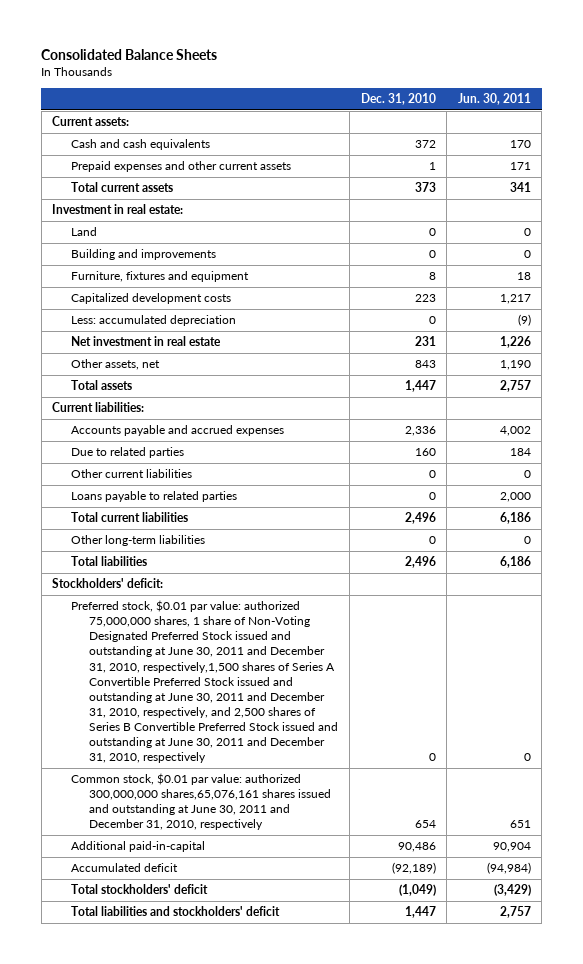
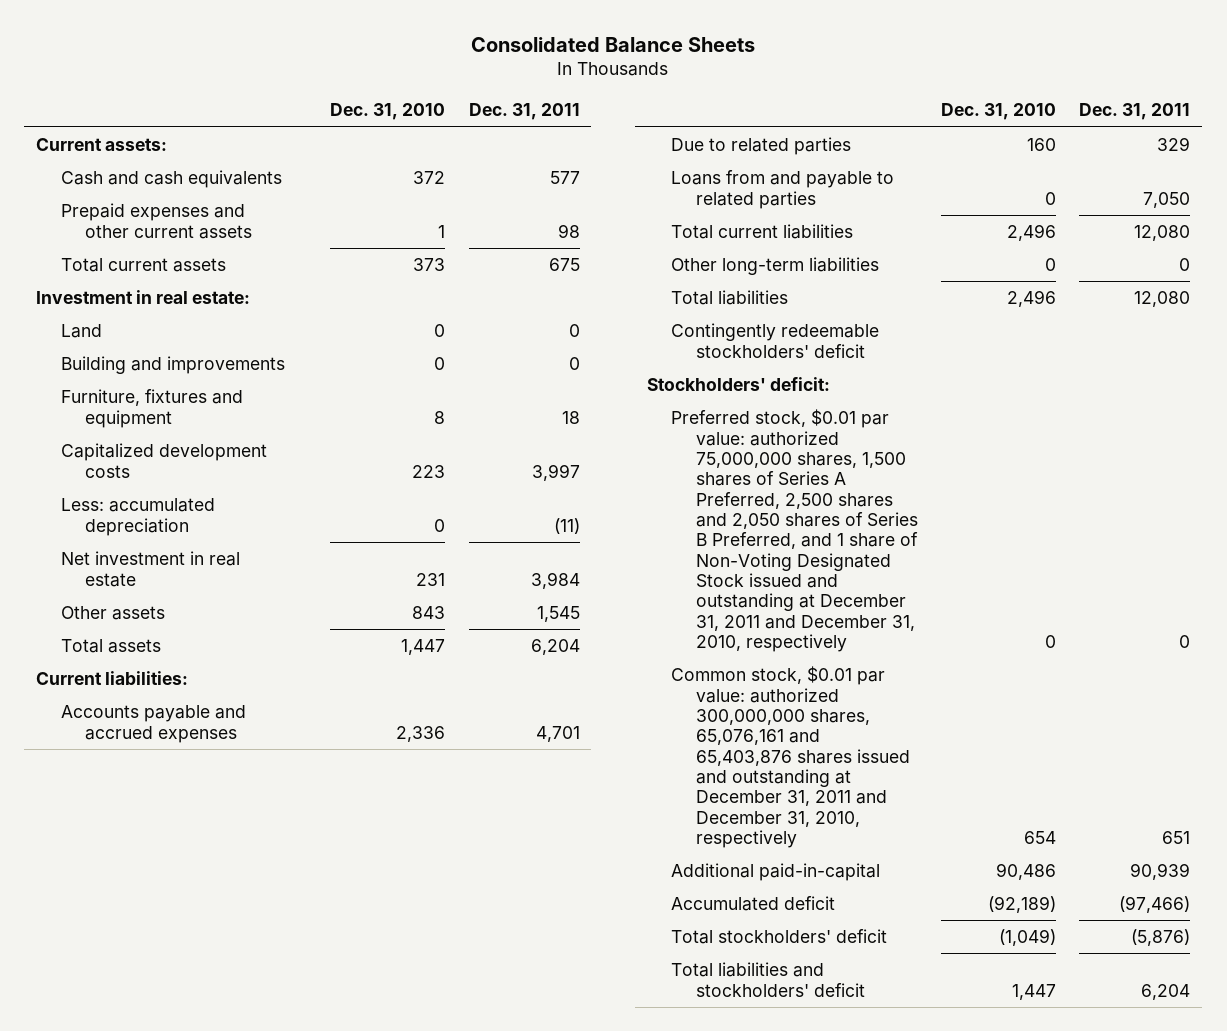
- | Dec. 31, 2010 | Jun. 30, 2011
+ | Dec. 31, 2010 | Dec. 31, 2011
- Other assets, net | 843 | 1,190
+ Other assets | 843 | 1,545
- Other current liabilities | 0 | 0
- Loans payable to related parties | 0 | 2,000
+ Loans from and payable to related parties | 0 | 7,050
+ Contingently redeemable stockholders' deficit
- Preferred stock, $0.01 par value: authorized 75,000,000 shares, 1 share of Non-Voting Designated Preferred Stock issued and outstanding at June 30, 2011 and December 31, 2010, respectively,1,500 shares of Series A Convertible Preferred Stock issued and outstanding at June 30, 2011 and December 31, 2010, respectively, and 2,500 shares of Series B Convertible Preferred Stock issued and outstanding at June 30, 2011 and December 31, 2010, respectively | 0 | 0
- Common stock, $0.01 par value: authorized 300,000,000 shares,65,076,161 shares issued and outstanding at June 30, 2011 and December 31, 2010, respectively | 654 | 651
+ Preferred stock, $0.01 par value: authorized 75,000,000 shares, 1,500 shares of Series A Preferred, 2,500 shares and 2,050 shares of Series B Preferred, and 1 share of Non-Voting Designated Stock issued and outstanding at December 31, 2011 and December 31, 2010, respectively | 0 | 0
+ Common stock, $0.01 par value: authorized 300,000,000 shares, 65,076,161 and 65,403,876 shares issued and outstanding at December 31, 2011 and December 31, 2010, respectively | 654 | 651

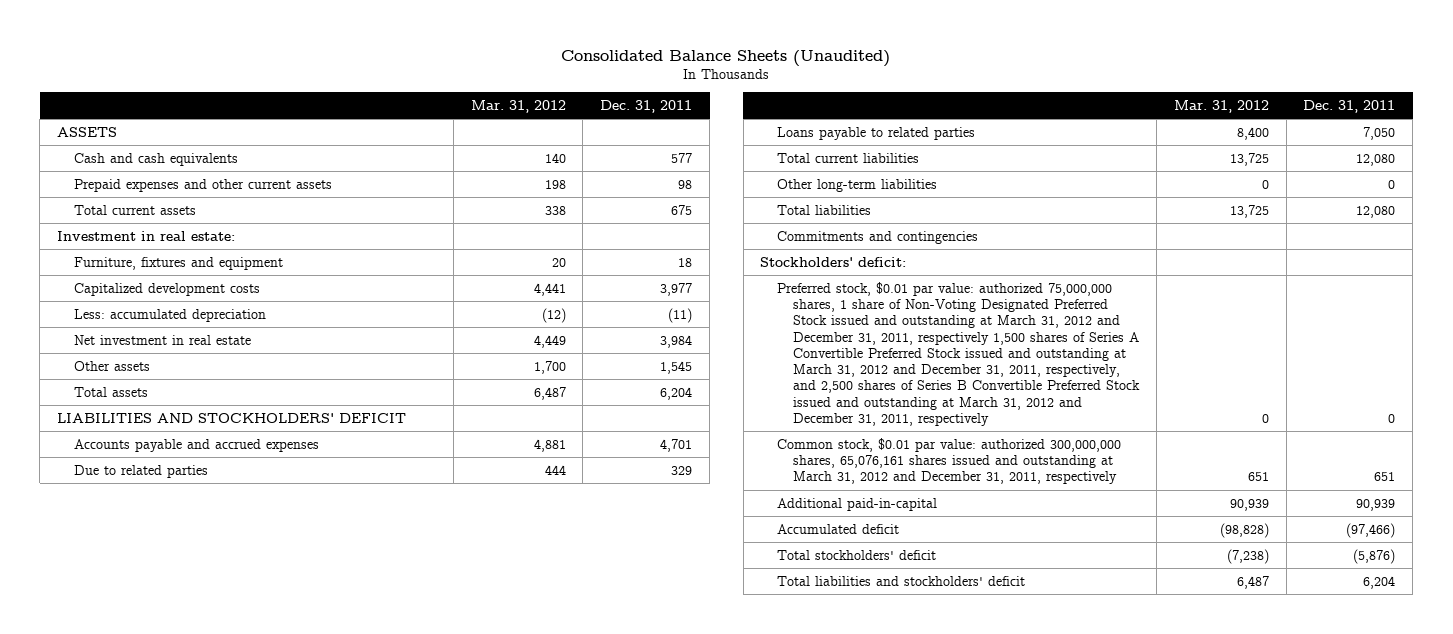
- Consolidated Balance Sheets
+ Consolidated Balance Sheets (Unaudited)
- | Dec. 31, 2010 | Dec. 31, 2011
+ | Mar. 31, 2012 | Dec. 31, 2011
- Current assets:
+ ASSETS
- Land | 0 | 0
- Building and improvements | 0 | 0
- Capitalized development costs | 223 | 3,997
+ Capitalized development costs | 4,441 | 3,977
- Current liabilities:
+ LIABILITIES AND STOCKHOLDERS' DEFICIT
- Loans from and payable to related parties | 0 | 7,050
+ Loans payable to related parties | 8,400 | 7,050
- Contingently redeemable stockholders' deficit
+ Commitments and contingencies
- Preferred stock, $0.01 par value: authorized 75,000,000 shares, 1,500 shares of Series A Preferred, 2,500 shares and 2,050 shares of Series B Preferred, and 1 share of Non-Voting Designated Stock issued and outstanding at December 31, 2011 and December 31, 2010, respectively | 0 | 0
- Common stock, $0.01 par value: authorized 300,000,000 shares, 65,076,161 and 65,403,876 shares issued and outstanding at December 31, 2011 and December 31, 2010, respectively | 654 | 651
+ Preferred stock, $0.01 par value: authorized 75,000,000 shares, 1 share of Non-Voting Designated Preferred Stock issued and outstanding at March 31, 2012 and December 31, 2011, respectively 1,500 shares of Series A Convertible Preferred Stock issued and outstanding at March 31, 2012 and December 31, 2011, respectively, and 2,500 shares of Series B Convertible Preferred Stock issued and outstanding at March 31, 2012 and December 31, 2011, respectively | 0 | 0
+ Common stock, $0.01 par value: authorized 300,000,000 shares, 65,076,161 shares issued and outstanding at March 31, 2012 and December 31, 2011, respectively | 651 | 651

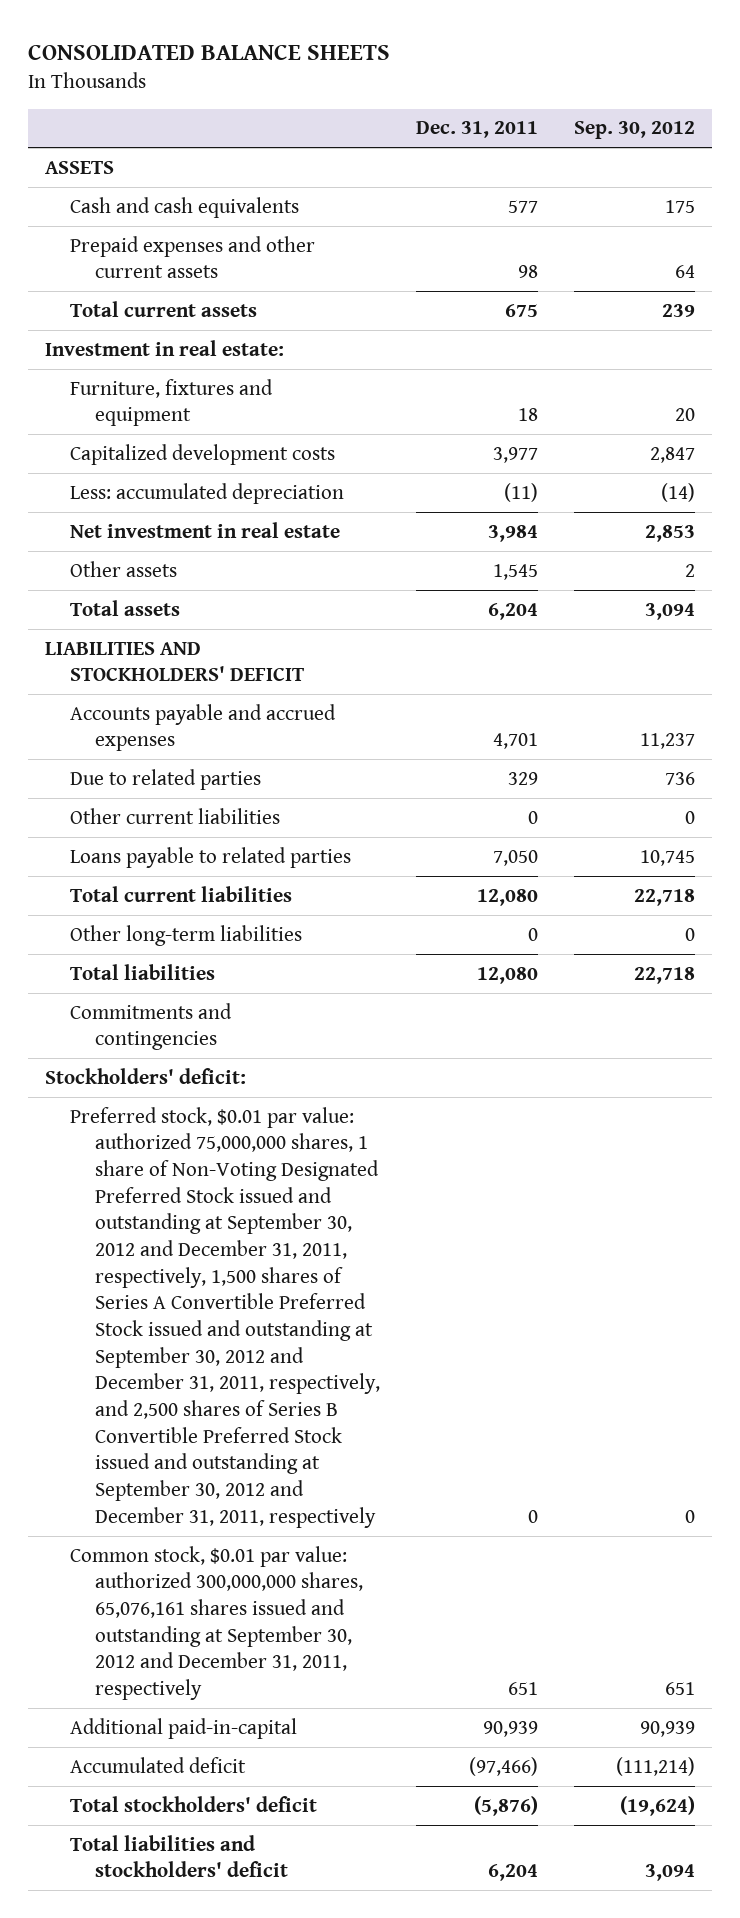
- Consolidated Balance Sheets (Unaudited)
+ CONSOLIDATED BALANCE SHEETS
- | Mar. 31, 2012 | Dec. 31, 2011
+ | Dec. 31, 2011 | Sep. 30, 2012
+ Other current liabilities | 0 | 0
- Preferred stock, $0.01 par value: authorized 75,000,000 shares, 1 share of Non-Voting Designated Preferred Stock issued and outstanding at March 31, 2012 and December 31, 2011, respectively 1,500 shares of Series A Convertible Preferred Stock issued and outstanding at March 31, 2012 and December 31, 2011, respectively, and 2,500 shares of Series B Convertible Preferred Stock issued and outstanding at March 31, 2012 and December 31, 2011, respectively | 0 | 0
- Common stock, $0.01 par value: authorized 300,000,000 shares, 65,076,161 shares issued and outstanding at March 31, 2012 and December 31, 2011, respectively | 651 | 651
+ Preferred stock, $0.01 par value: authorized 75,000,000 shares, 1 share of Non-Voting Designated Preferred Stock issued and outstanding at September 30, 2012 and December 31, 2011, respectively, 1,500 shares of Series A Convertible Preferred Stock issued and outstanding at September 30, 2012 and December 31, 2011, respectively, and 2,500 shares of Series B Convertible Preferred Stock issued and outstanding at September 30, 2012 and December 31, 2011, respectively | 0 | 0
+ Common stock, $0.01 par value: authorized 300,000,000 shares, 65,076,161 shares issued and outstanding at September 30, 2012 and December 31, 2011, respectively | 651 | 651

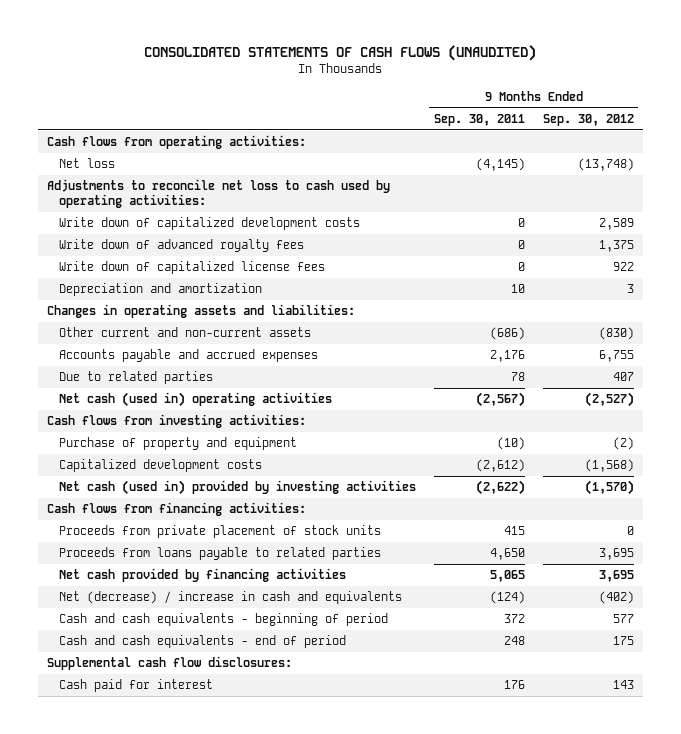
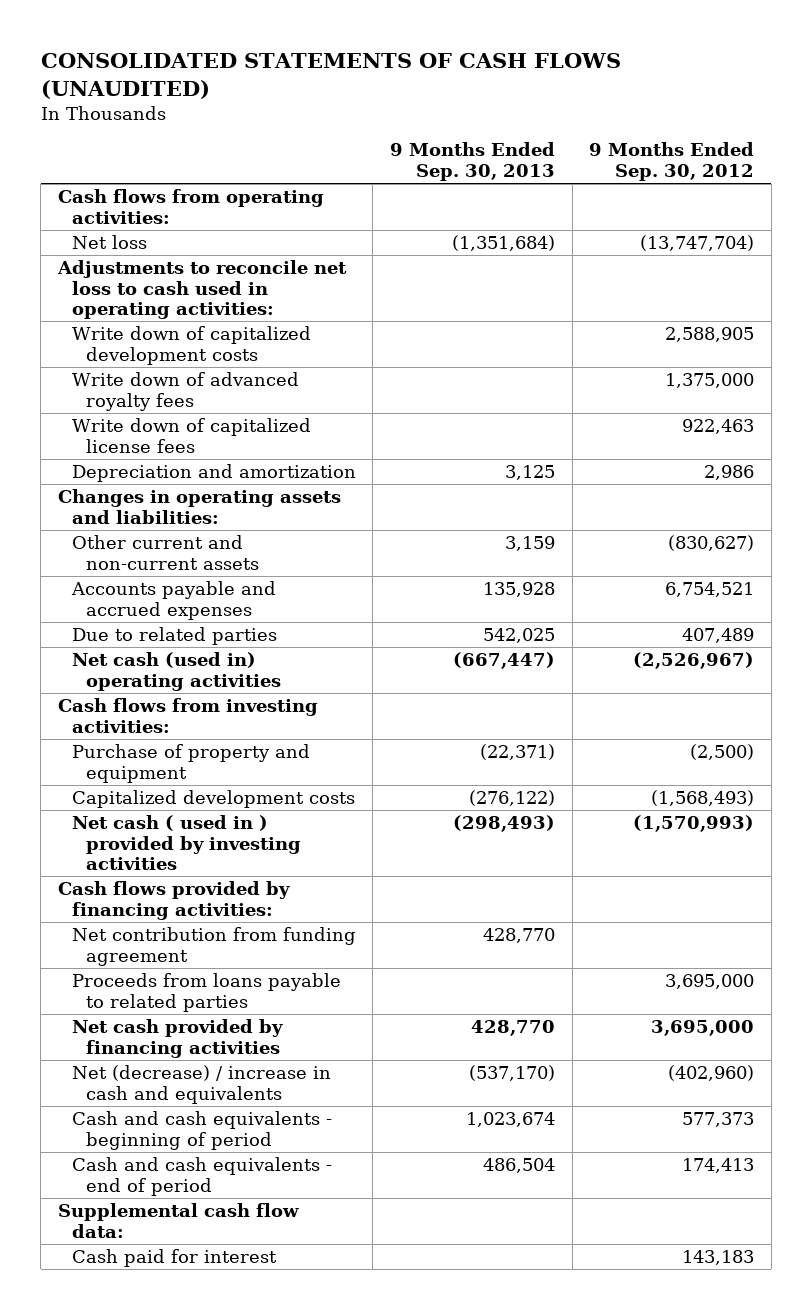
- | 9 Months Ended Sep. 30, 2011 | 9 Months Ended Sep. 30, 2012
+ | 9 Months Ended Sep. 30, 2013 | 9 Months Ended Sep. 30, 2012
- Net loss | (4,145) | (13,748)
- Adjustments to reconcile net loss to cash used by operating activities:
- Write down of capitalized development costs | 0 | 2,589
- Write down of advanced royalty fees | 0 | 1,375
- Write down of capitalized license fees | 0 | 922
- Depreciation and amortization | 10 | 3
+ Net loss | (1,351,684) | (13,747,704)
+ Adjustments to reconcile net loss to cash used in operating activities:
+ Write down of capitalized development costs | | 2,588,905
+ Write down of advanced royalty fees | | 1,375,000
+ Write down of capitalized license fees | | 922,463
+ Depreciation and amortization | 3,125 | 2,986
- Other current and non-current assets | (686) | (830)
- Accounts payable and accrued expenses | 2,176 | 6,755
- Due to related parties | 78 | 407
- Net cash (used in) operating activities | (2,567) | (2,527)
+ Other current and non-current assets | 3,159 | (830,627)
+ Accounts payable and accrued expenses | 135,928 | 6,754,521
+ Due to related parties | 542,025 | 407,489
+ Net cash (used in) operating activities | (667,447) | (2,526,967)
- Purchase of property and equipment | (10) | (2)
- Capitalized development costs | (2,612) | (1,568)
- Net cash (used in) provided by investing activities | (2,622) | (1,570)
- Cash flows from financing activities:
- Proceeds from private placement of stock units | 415 | 0
- Proceeds from loans payable to related parties | 4,650 | 3,695
- Net cash provided by financing activities | 5,065 | 3,695
- Net (decrease) / increase in cash and equivalents | (124) | (402)
- Cash and cash equivalents - beginning of period | 372 | 577
- Cash and cash equivalents - end of period | 248 | 175
- Supplemental cash flow disclosures:
- Cash paid for interest | 176 | 143
+ Purchase of property and equipment | (22,371) | (2,500)
+ Capitalized development costs | (276,122) | (1,568,493)
+ Net cash ( used in ) provided by investing activities | (298,493) | (1,570,993)
+ Cash flows provided by financing activities:
+ Net contribution from funding agreement | 428,770 |
+ Proceeds from loans payable to related parties | | 3,695,000
+ Net cash provided by financing activities | 428,770 | 3,695,000
+ Net (decrease) / increase in cash and equivalents | (537,170) | (402,960)
+ Cash and cash equivalents - beginning of period | 1,023,674 | 577,373
+ Cash and cash equivalents - end of period | 486,504 | 174,413
+ Supplemental cash flow data:
+ Cash paid for interest | | 143,183

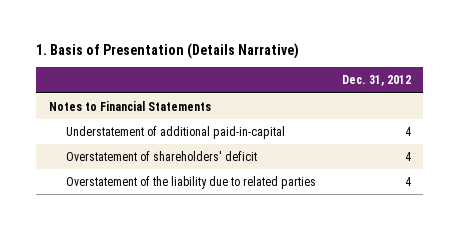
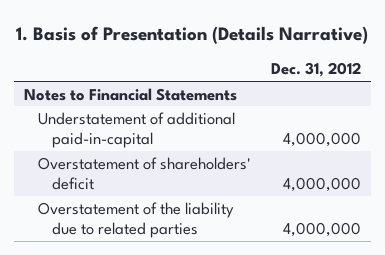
- Understatement of additional paid-in-capital | 4
- Overstatement of shareholders' deficit | 4
- Overstatement of the liability due to related parties | 4
+ Understatement of additional paid-in-capital | 4,000,000
+ Overstatement of shareholders' deficit | 4,000,000
+ Overstatement of the liability due to related parties | 4,000,000

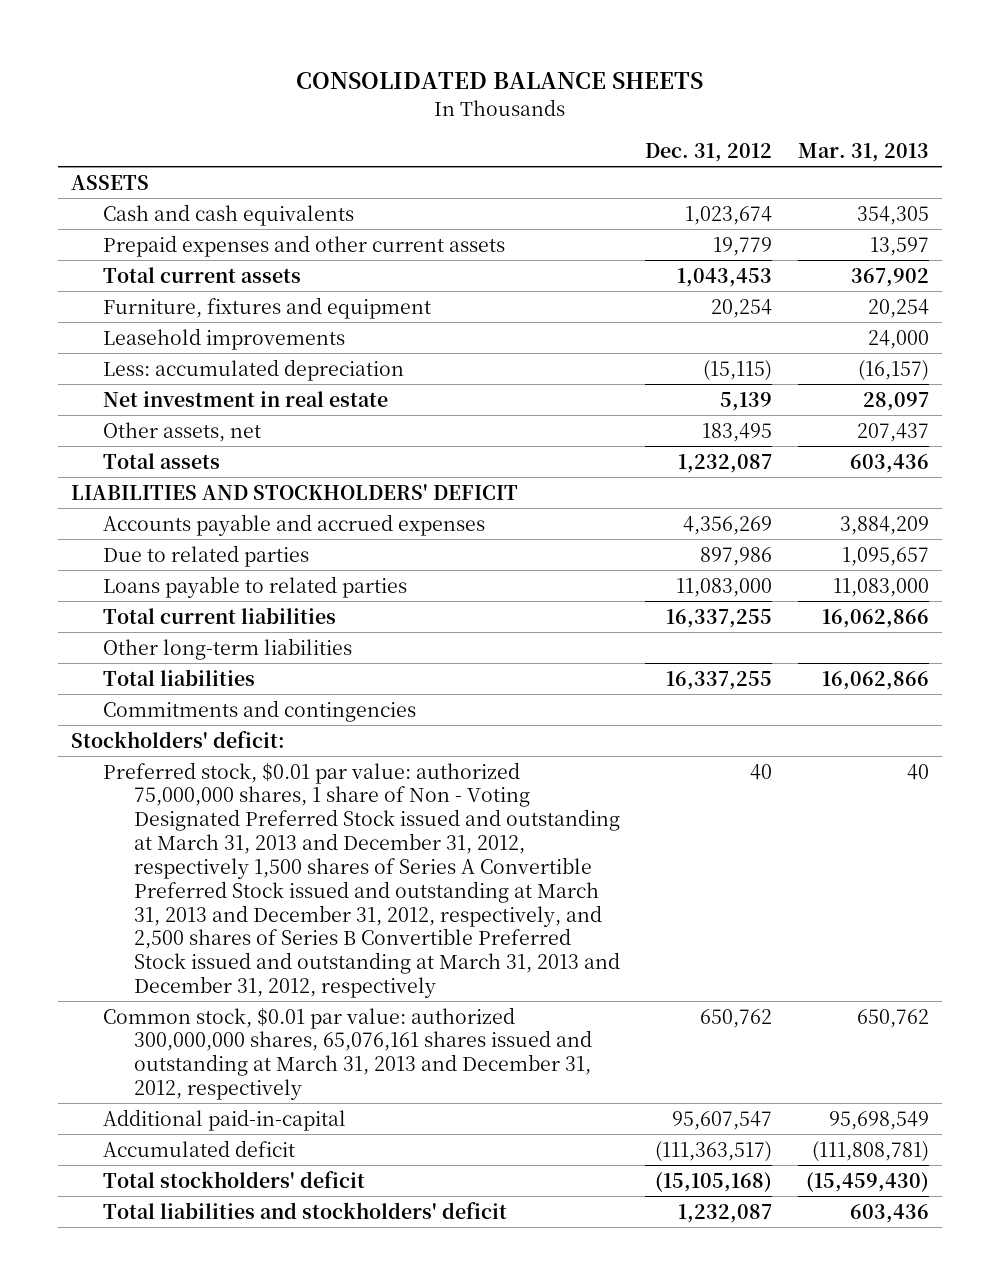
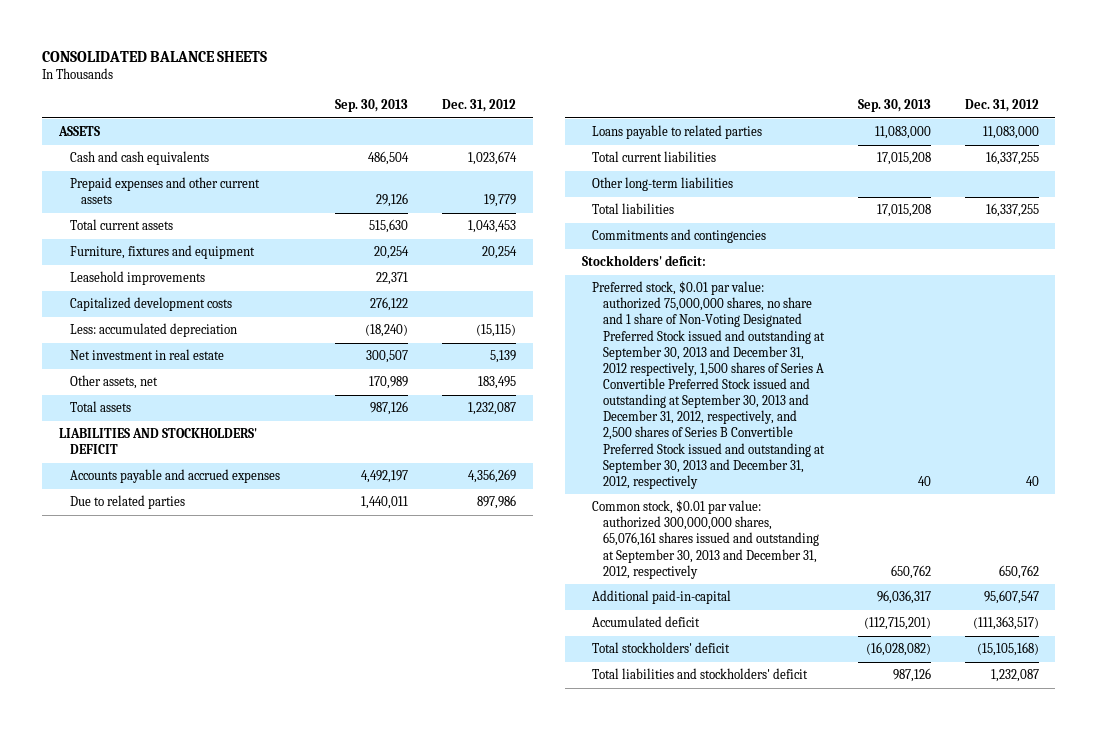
- | Dec. 31, 2012 | Mar. 31, 2013
+ | Sep. 30, 2013 | Dec. 31, 2012
+ Capitalized development costs | 276,122 |
- Preferred stock, $0.01 par value: authorized 75,000,000 shares, 1 share of Non - Voting Designated Preferred Stock issued and outstanding at March 31, 2013 and December 31, 2012, respectively 1,500 shares of Series A Convertible Preferred Stock issued and outstanding at March 31, 2013 and December 31, 2012, respectively, and 2,500 shares of Series B Convertible Preferred Stock issued and outstanding at March 31, 2013 and December 31, 2012, respectively | 40 | 40
- Common stock, $0.01 par value: authorized 300,000,000 shares, 65,076,161 shares issued and outstanding at March 31, 2013 and December 31, 2012, respectively | 650,762 | 650,762
+ Preferred stock, $0.01 par value: authorized 75,000,000 shares, no share and 1 share of Non-Voting Designated Preferred Stock issued and outstanding at September 30, 2013 and December 31, 2012 respectively, 1,500 shares of Series A Convertible Preferred Stock issued and outstanding at September 30, 2013 and December 31, 2012, respectively, and 2,500 shares of Series B Convertible Preferred Stock issued and outstanding at September 30, 2013 and December 31, 2012, respectively | 40 | 40
+ Common stock, $0.01 par value: authorized 300,000,000 shares, 65,076,161 shares issued and outstanding at September 30, 2013 and December 31, 2012, respectively | 650,762 | 650,762

